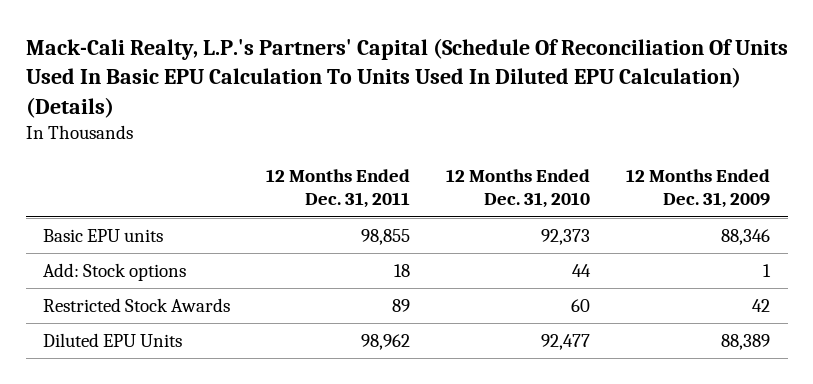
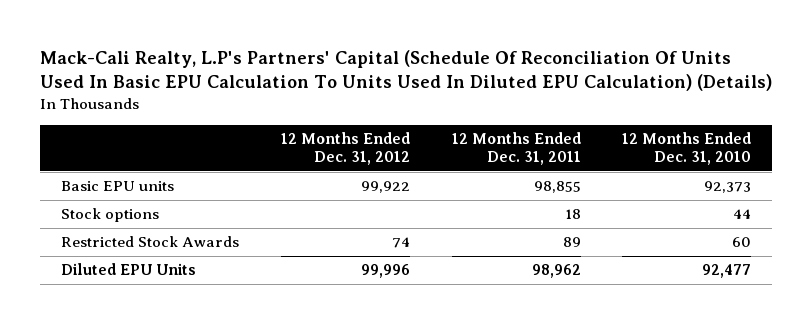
- Mack-Cali Realty, L.P.'s Partners' Capital (Schedule Of Reconciliation Of Units Used In Basic EPU Calculation To Units Used In Diluted EPU Calculation) (Details)
+ Mack-Cali Realty, L.P's Partners' Capital (Schedule Of Reconciliation Of Units Used In Basic EPU Calculation To Units Used In Diluted EPU Calculation) (Details)
- | 12 Months Ended Dec. 31, 2011 | 12 Months Ended Dec. 31, 2010 | 12 Months Ended Dec. 31, 2009
+ | 12 Months Ended Dec. 31, 2012 | 12 Months Ended Dec. 31, 2011 | 12 Months Ended Dec. 31, 2010
- Add: Stock options | 18 | 44 | 1
+ Stock options | | 18 | 44

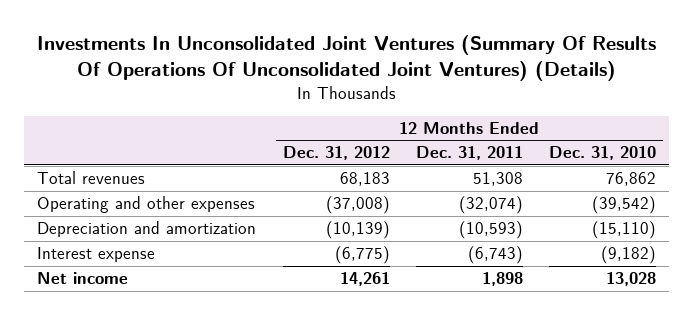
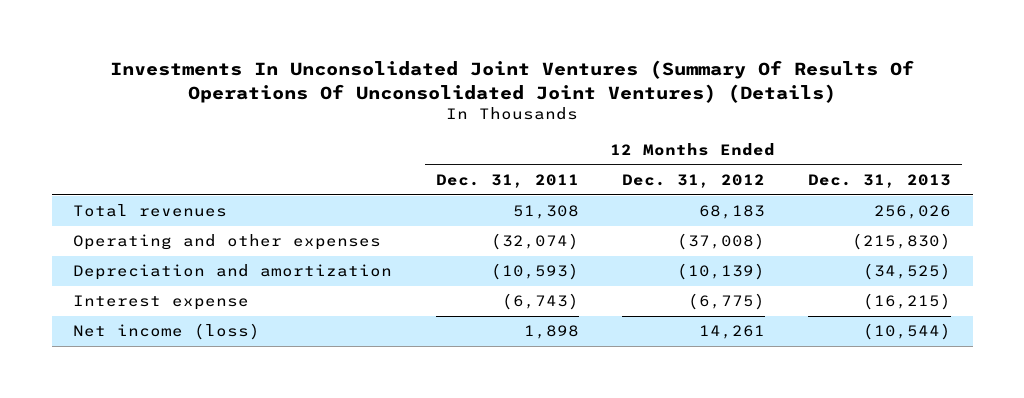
- | 12 Months Ended Dec. 31, 2012 | 12 Months Ended Dec. 31, 2011 | 12 Months Ended Dec. 31, 2010
+ | 12 Months Ended Dec. 31, 2011 | 12 Months Ended Dec. 31, 2012 | 12 Months Ended Dec. 31, 2013
- Net income | 14,261 | 1,898 | 13,028
+ Net income (loss) | 1,898 | 14,261 | (10,544)

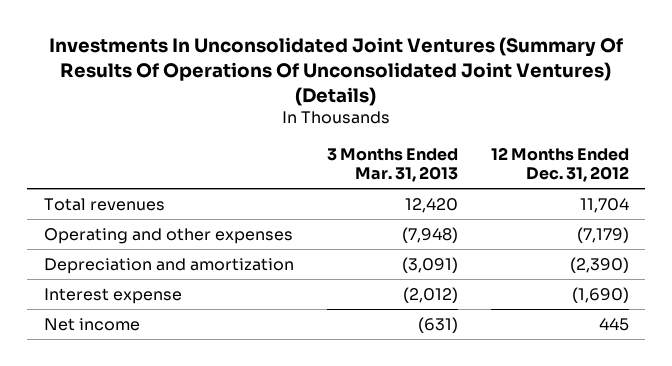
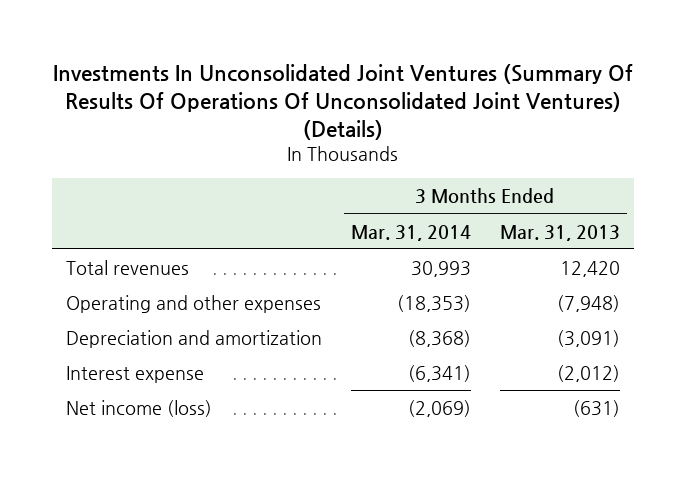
- | 3 Months Ended Mar. 31, 2013 | 12 Months Ended Dec. 31, 2012
+ | 3 Months Ended Mar. 31, 2014 | 3 Months Ended Mar. 31, 2013
- Net income | (631) | 445
+ Net income (loss) | (2,069) | (631)

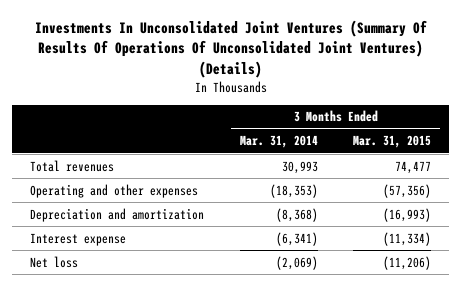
- | 3 Months Ended Mar. 31, 2014 | 3 Months Ended Mar. 31, 2013
+ | 3 Months Ended Mar. 31, 2014 | 3 Months Ended Mar. 31, 2015
- Net income (loss) | (2,069) | (631)
+ Net loss | (2,069) | (11,206)

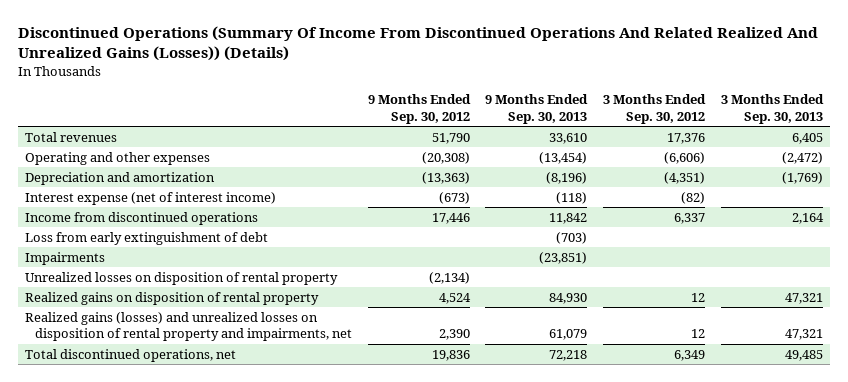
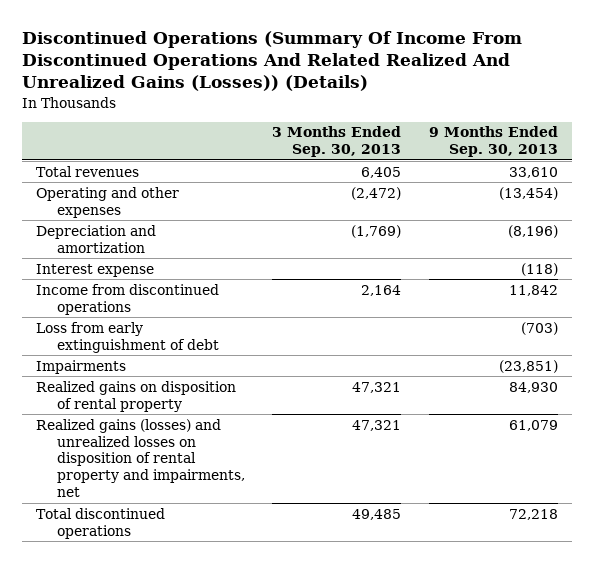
- | 9 Months Ended Sep. 30, 2012 | 9 Months Ended Sep. 30, 2013 | 3 Months Ended Sep. 30, 2012 | 3 Months Ended Sep. 30, 2013
+ | 3 Months Ended Sep. 30, 2013 | 9 Months Ended Sep. 30, 2013
- Interest expense (net of interest income) | (673) | (118) | (82) |
+ Interest expense | | (118)
- Unrealized losses on disposition of rental property | (2,134) | | |
- Total discontinued operations, net | 19,836 | 72,218 | 6,349 | 49,485
+ Total discontinued operations | 49,485 | 72,218

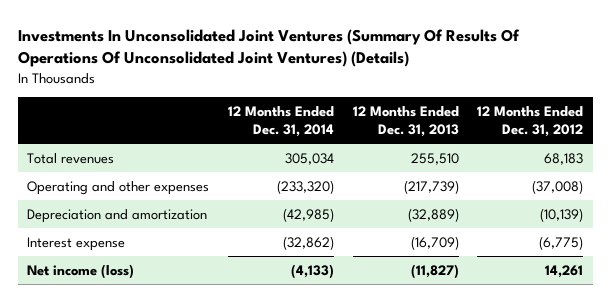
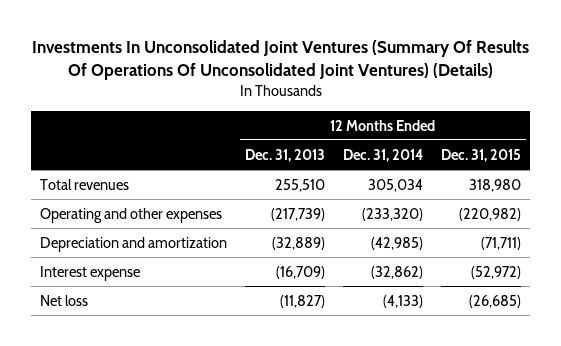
- | 12 Months Ended Dec. 31, 2014 | 12 Months Ended Dec. 31, 2013 | 12 Months Ended Dec. 31, 2012
+ | 12 Months Ended Dec. 31, 2013 | 12 Months Ended Dec. 31, 2014 | 12 Months Ended Dec. 31, 2015
- Net income (loss) | (4,133) | (11,827) | 14,261
+ Net loss | (11,827) | (4,133) | (26,685)

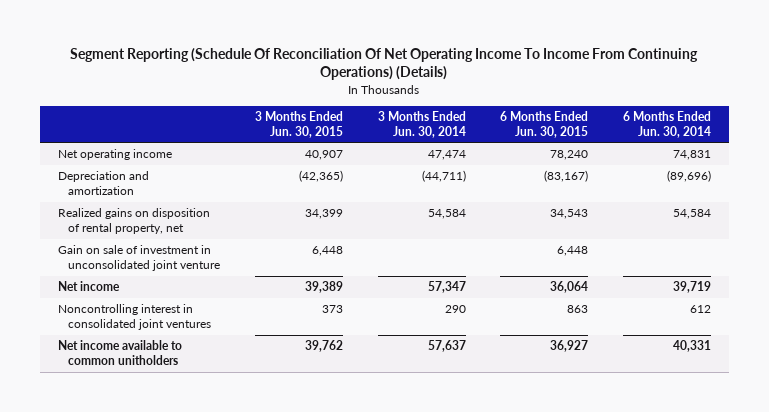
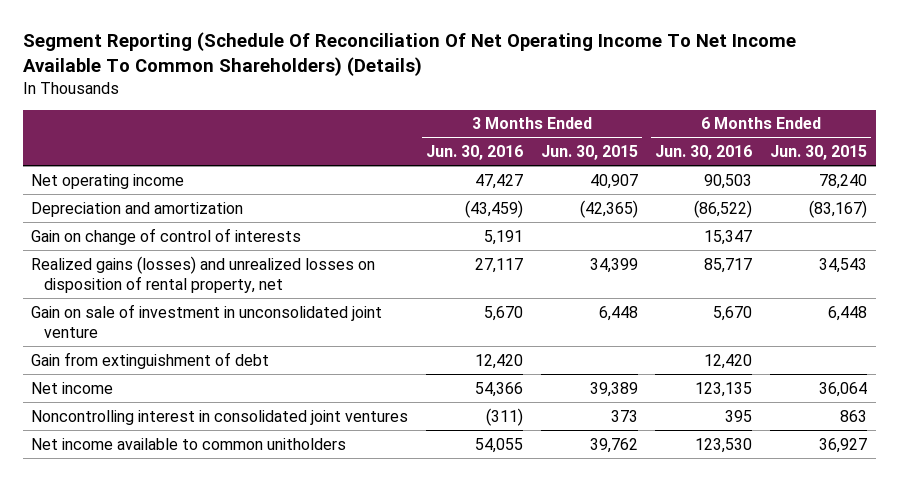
- Segment Reporting (Schedule Of Reconciliation Of Net Operating Income To Income From Continuing Operations) (Details)
+ Segment Reporting (Schedule Of Reconciliation Of Net Operating Income To Net Income Available To Common Shareholders) (Details)
- | 3 Months Ended Jun. 30, 2015 | 3 Months Ended Jun. 30, 2014 | 6 Months Ended Jun. 30, 2015 | 6 Months Ended Jun. 30, 2014
+ | 3 Months Ended Jun. 30, 2016 | 3 Months Ended Jun. 30, 2015 | 6 Months Ended Jun. 30, 2016 | 6 Months Ended Jun. 30, 2015
- Realized gains on disposition of rental property, net | 34,399 | 54,584 | 34,543 | 54,584
+ Gain on change of control of interests | 5,191 | | 15,347 |
+ Realized gains (losses) and unrealized losses on disposition of rental property, net | 27,117 | 34,399 | 85,717 | 34,543
+ Gain from extinguishment of debt | 12,420 | | 12,420 |

